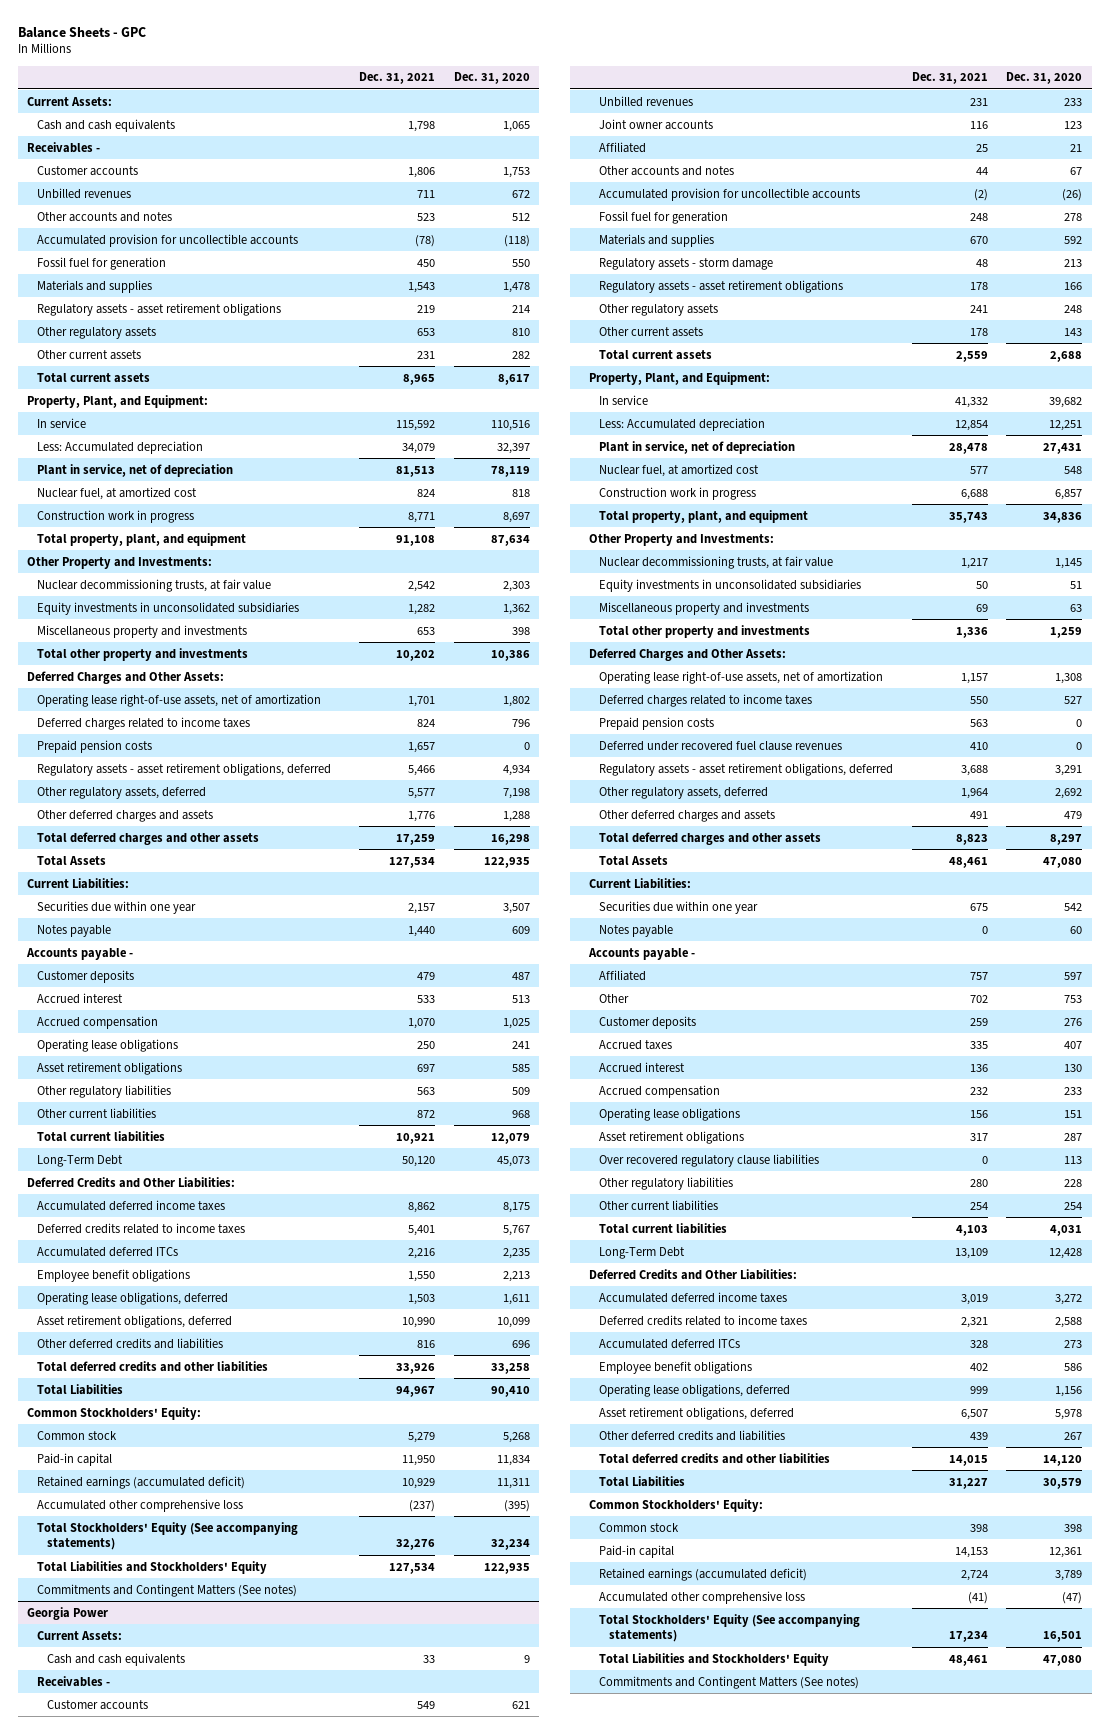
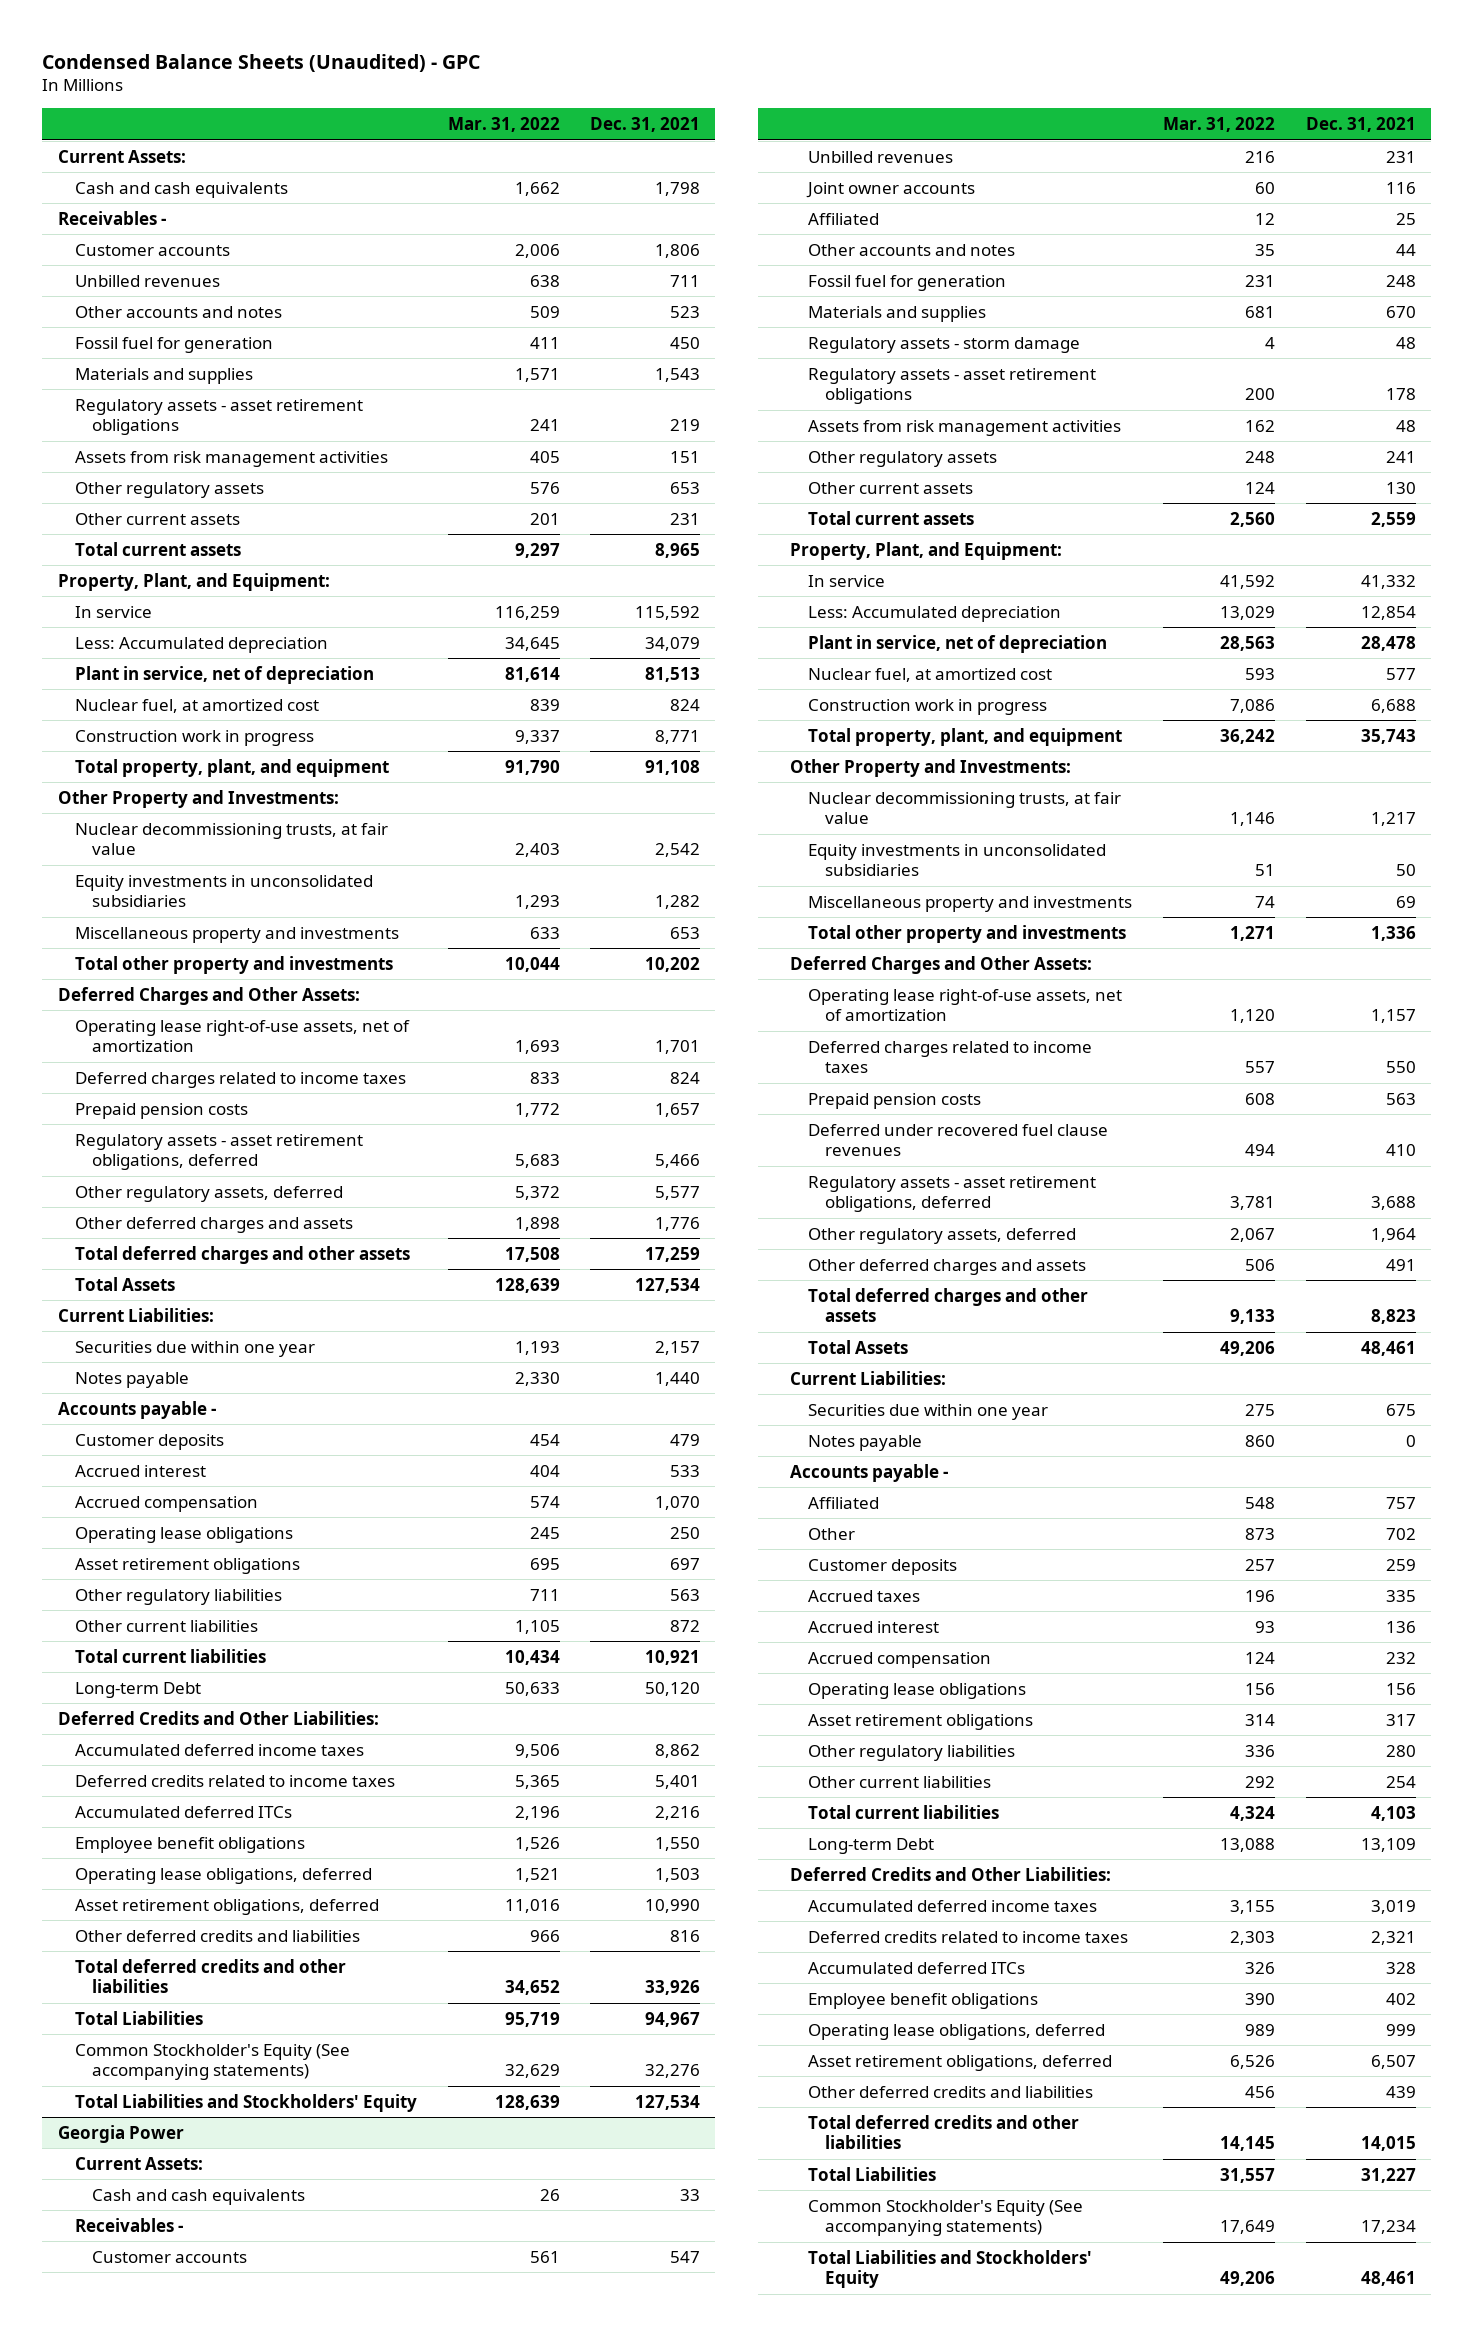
- Balance Sheets - GPC
+ Condensed Balance Sheets (Unaudited) - GPC
- | Dec. 31, 2021 | Dec. 31, 2020
+ | Mar. 31, 2022 | Dec. 31, 2021
- Accumulated provision for uncollectible accounts | (78) | (118)
+ Assets from risk management activities | 405 | 151
- Long-Term Debt | 50,120 | 45,073
+ Long-term Debt | 50,633 | 50,120
- Common Stockholders' Equity:
- Common stock | 5,279 | 5,268
- Paid-in capital | 11,950 | 11,834
- Retained earnings (accumulated deficit) | 10,929 | 11,311
- Accumulated other comprehensive loss | (237) | (395)
- Total Stockholders' Equity (See accompanying statements) | 32,276 | 32,234
+ Common Stockholder's Equity (See accompanying statements) | 32,629 | 32,276
- Commitments and Contingent Matters (See notes)
@ Georgia Power
- Customer accounts | 549 | 621
+ Customer accounts | 561 | 547
- Accumulated provision for uncollectible accounts | (2) | (26)
+ Assets from risk management activities | 162 | 48
- Other current assets | 178 | 143
+ Other current assets | 124 | 130
- Over recovered regulatory clause liabilities | 0 | 113
- Long-Term Debt | 13,109 | 12,428
+ Long-term Debt | 13,088 | 13,109
- Common Stockholders' Equity:
- Common stock | 398 | 398
- Paid-in capital | 14,153 | 12,361
- Retained earnings (accumulated deficit) | 2,724 | 3,789
- Accumulated other comprehensive loss | (41) | (47)
- Total Stockholders' Equity (See accompanying statements) | 17,234 | 16,501
+ Common Stockholder's Equity (See accompanying statements) | 17,649 | 17,234
- Commitments and Contingent Matters (See notes)

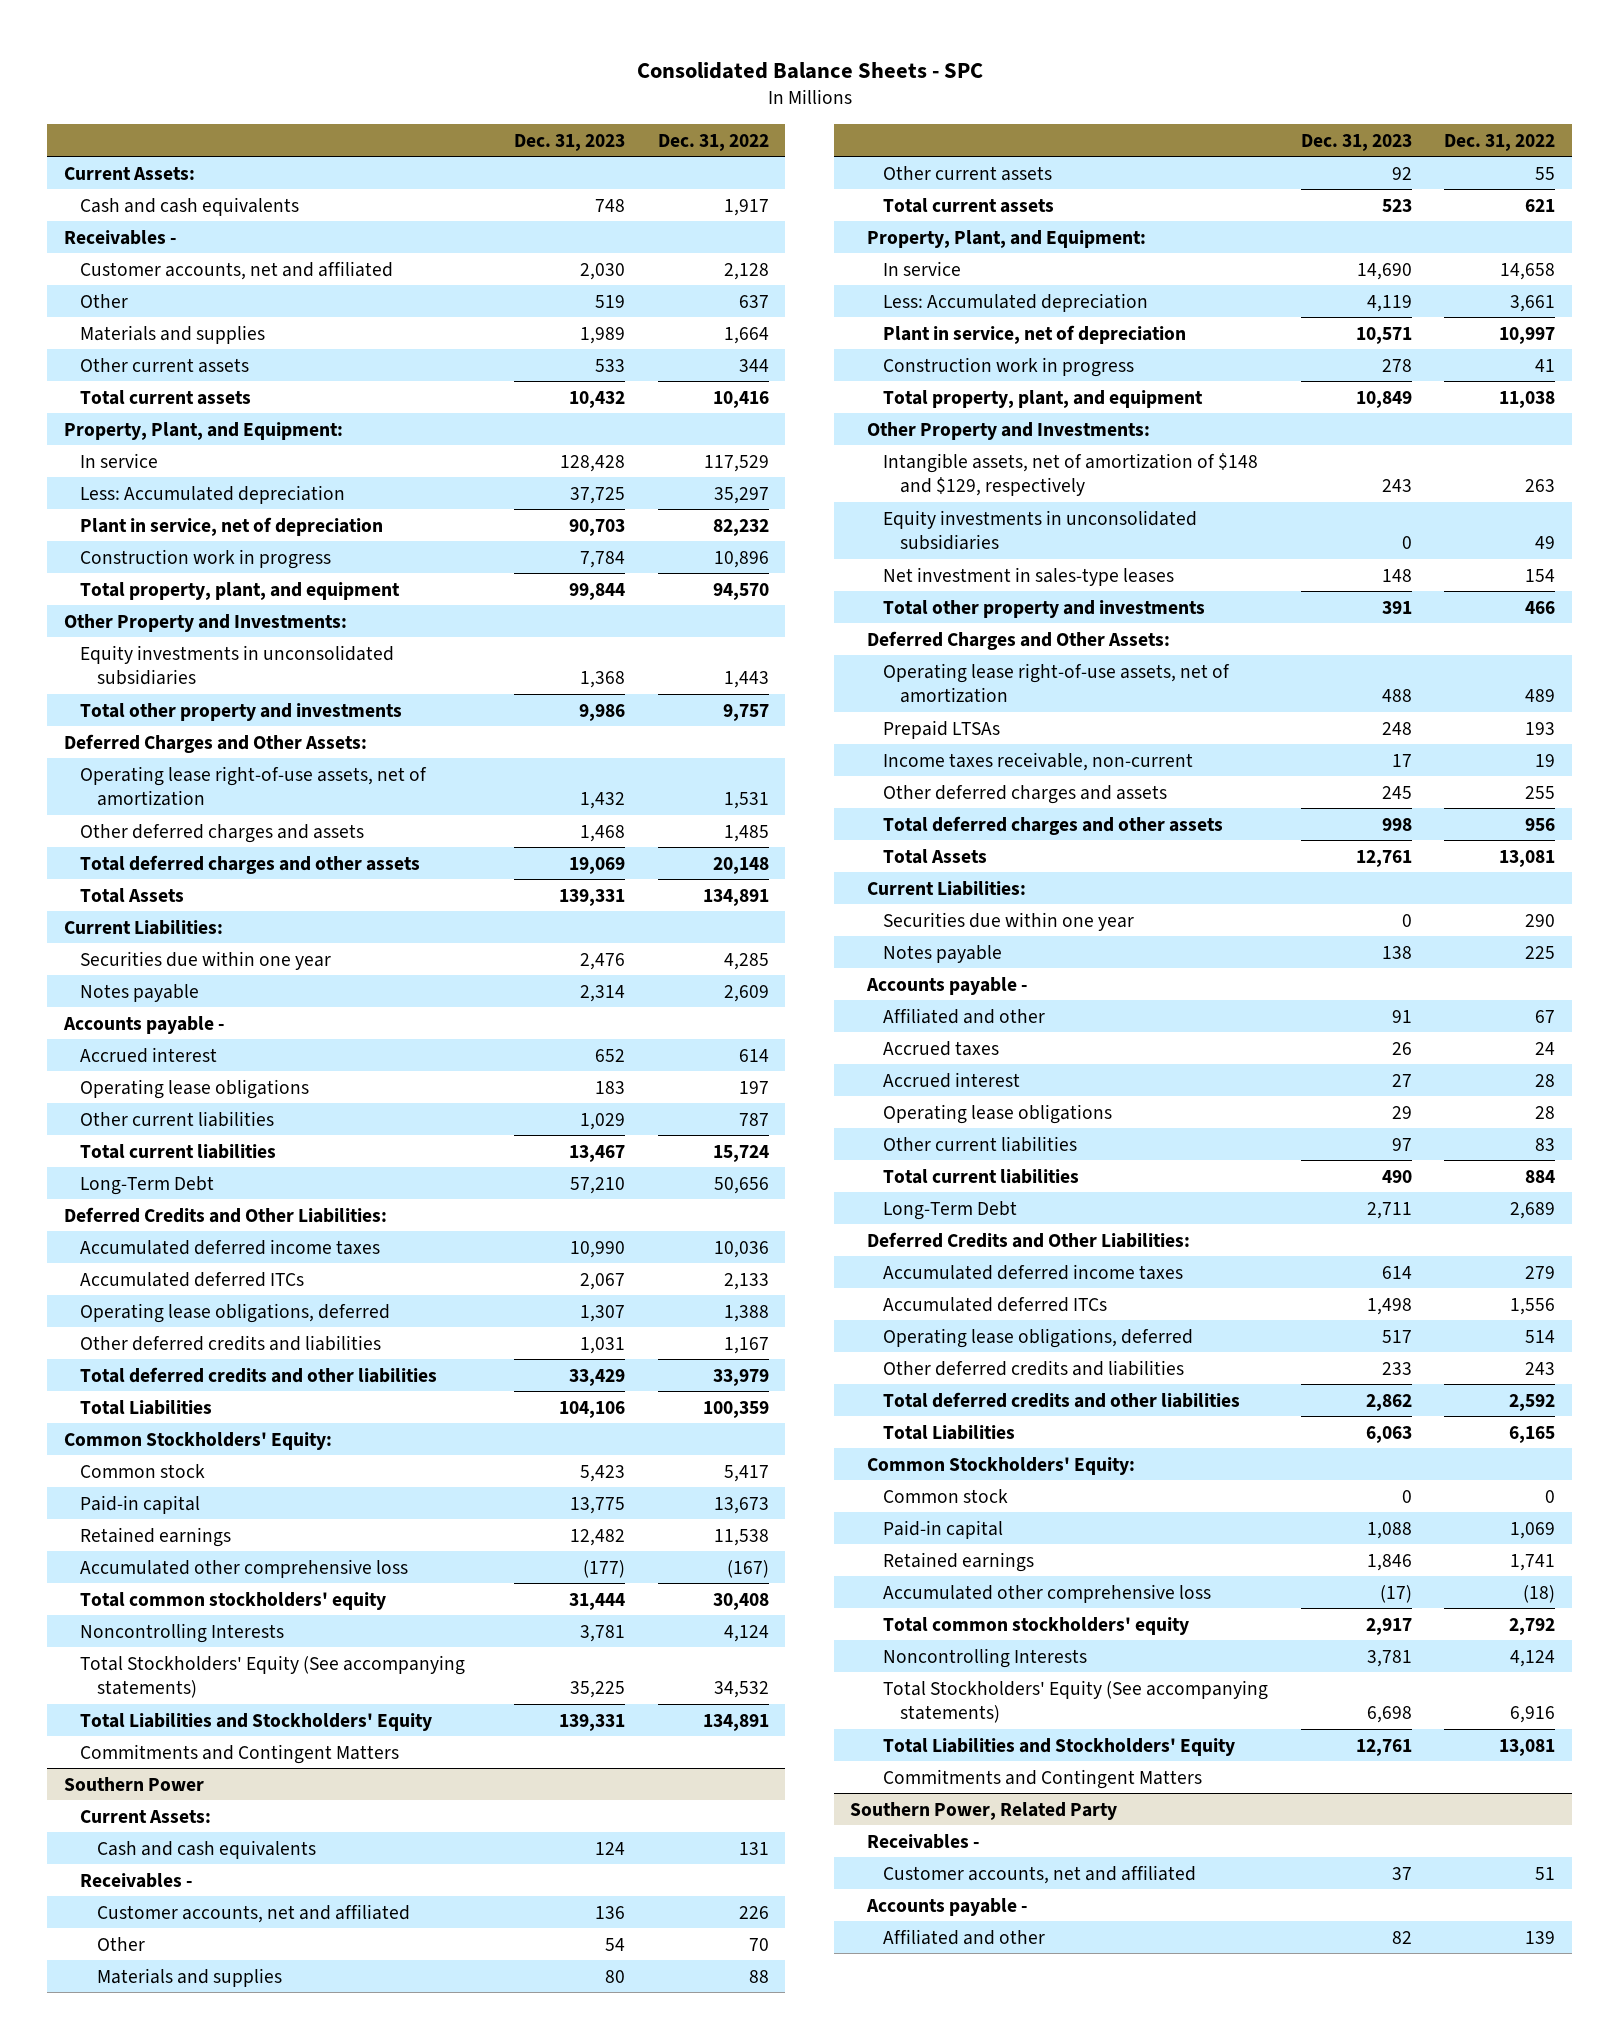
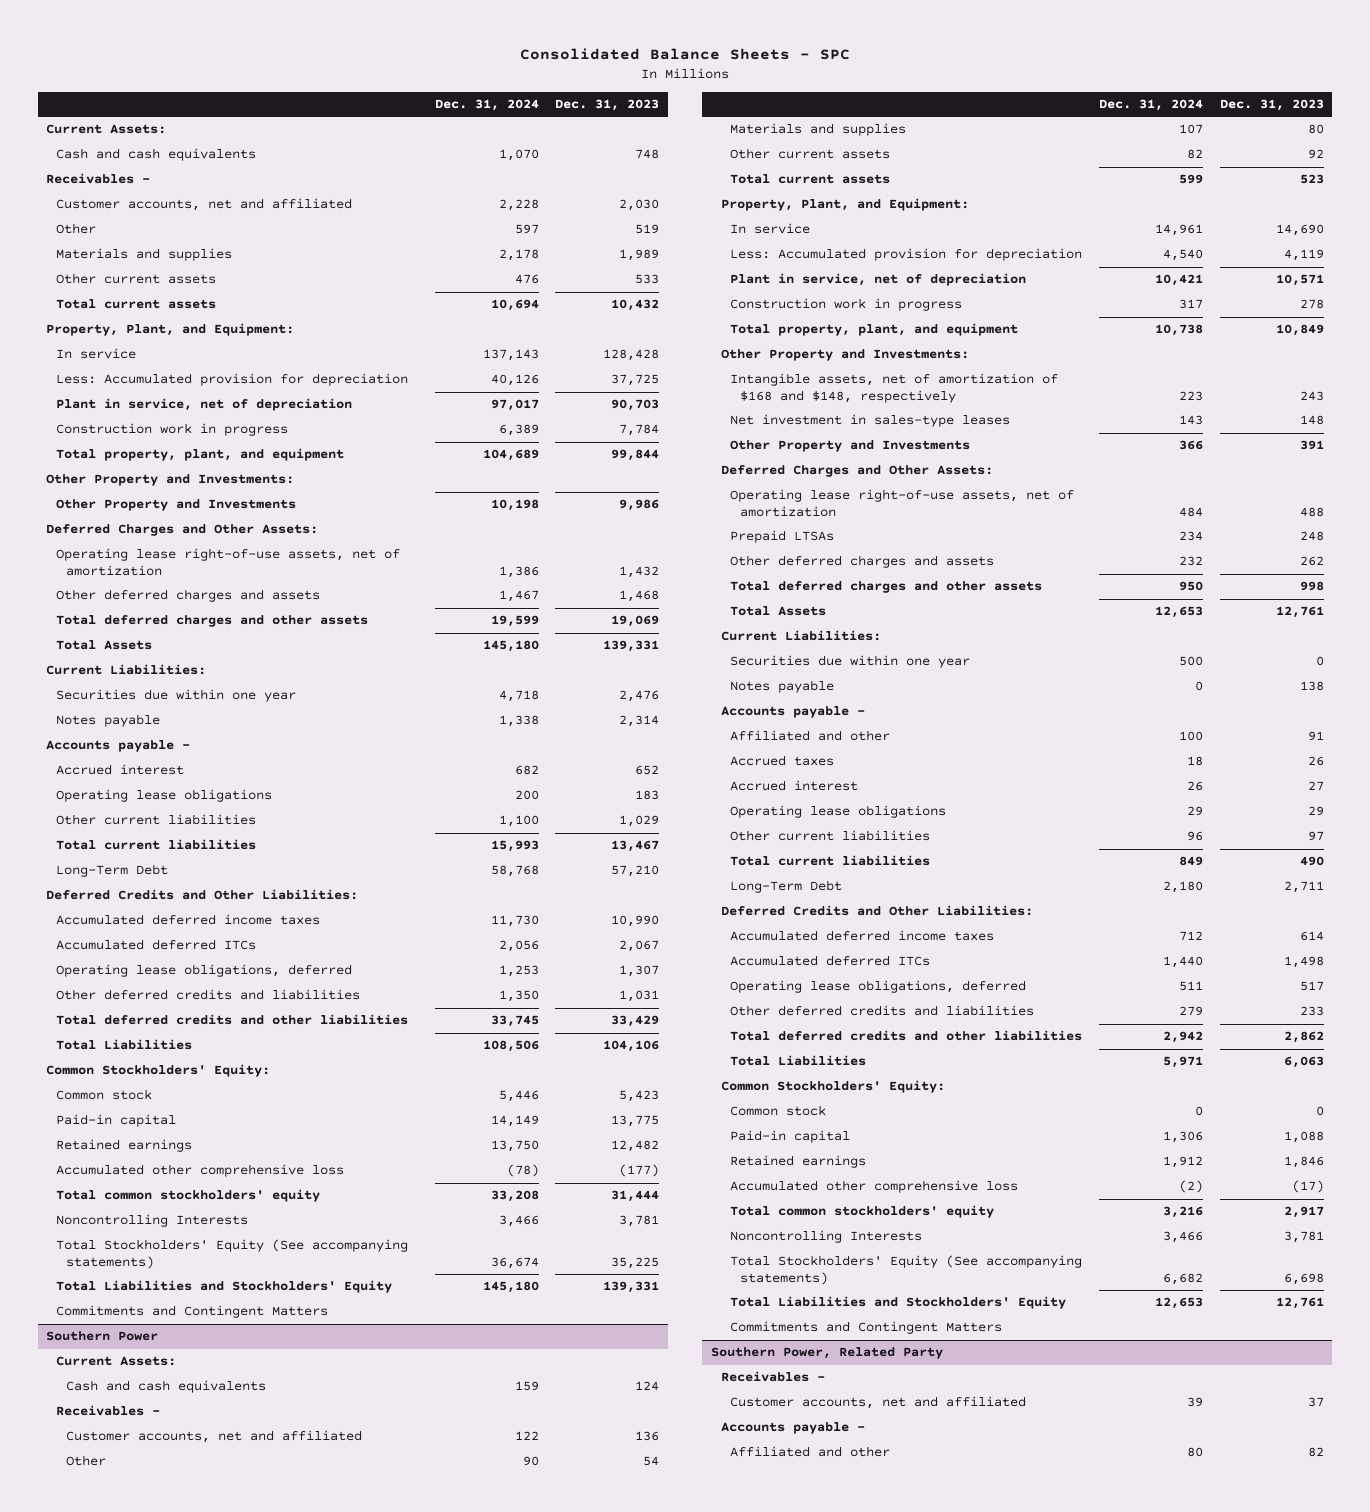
- | Dec. 31, 2023 | Dec. 31, 2022
+ | Dec. 31, 2024 | Dec. 31, 2023
- Less: Accumulated depreciation | 37,725 | 35,297
+ Less: Accumulated provision for depreciation | 40,126 | 37,725
- Equity investments in unconsolidated subsidiaries | 1,368 | 1,443
- Total other property and investments | 9,986 | 9,757
+ Other Property and Investments | 10,198 | 9,986
@ Southern Power
- Less: Accumulated depreciation | 4,119 | 3,661
+ Less: Accumulated provision for depreciation | 4,540 | 4,119
- Intangible assets, net of amortization of $148 and $129, respectively | 243 | 263
- Equity investments in unconsolidated subsidiaries | 0 | 49
+ Intangible assets, net of amortization of $168 and $148, respectively | 223 | 243
- Total other property and investments | 391 | 466
+ Other Property and Investments | 366 | 391
- Income taxes receivable, non-current | 17 | 19
- Other deferred charges and assets | 245 | 255
+ Other deferred charges and assets | 232 | 262

